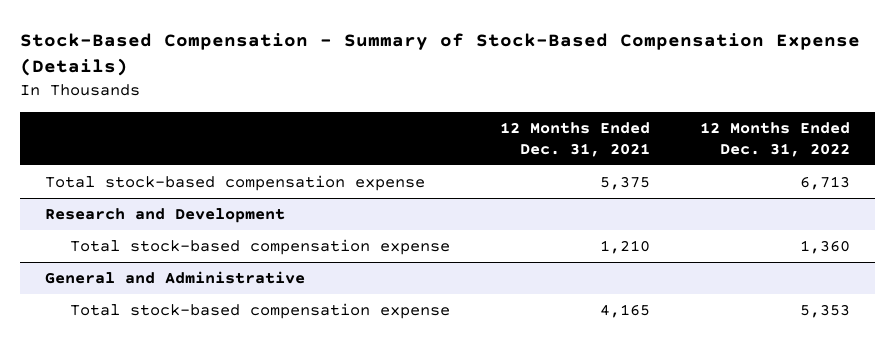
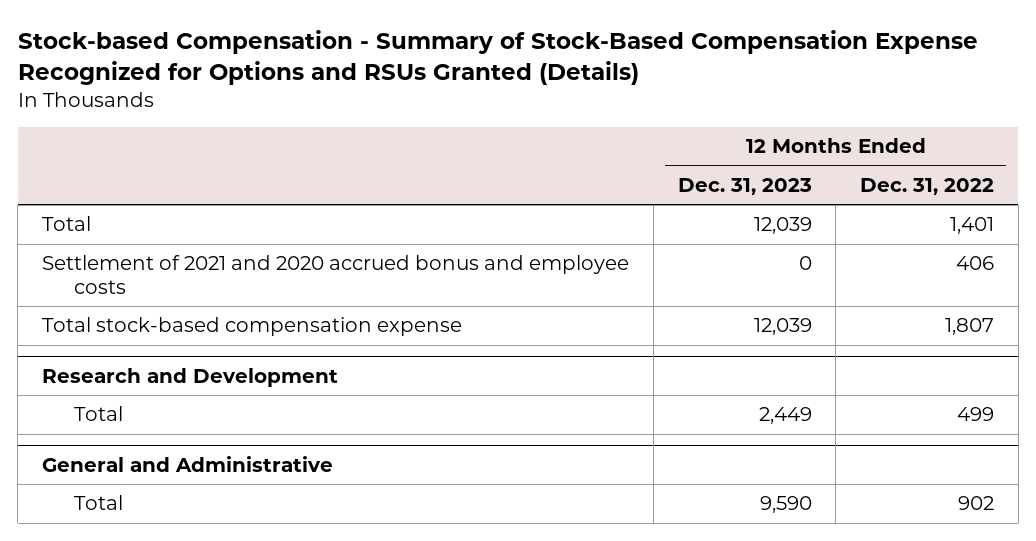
- Stock-Based Compensation - Summary of Stock-Based Compensation Expense (Details)
+ Stock-based Compensation - Summary of Stock-Based Compensation Expense Recognized for Options and RSUs Granted (Details)
- | 12 Months Ended Dec. 31, 2021 | 12 Months Ended Dec. 31, 2022
+ | 12 Months Ended Dec. 31, 2023 | 12 Months Ended Dec. 31, 2022
- Total stock-based compensation expense | 5,375 | 6,713
+ Total | 12,039 | 1,401
+ Settlement of 2021 and 2020 accrued bonus and employee costs | 0 | 406
+ Total stock-based compensation expense | 12,039 | 1,807
@ Research and Development
- Total stock-based compensation expense | 1,210 | 1,360
+ Total | 2,449 | 499
@ General and Administrative
- Total stock-based compensation expense | 4,165 | 5,353
+ Total | 9,590 | 902

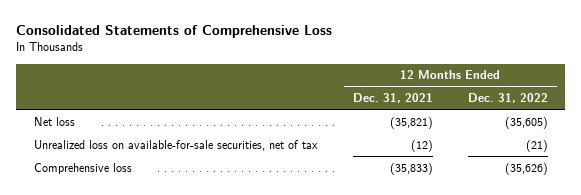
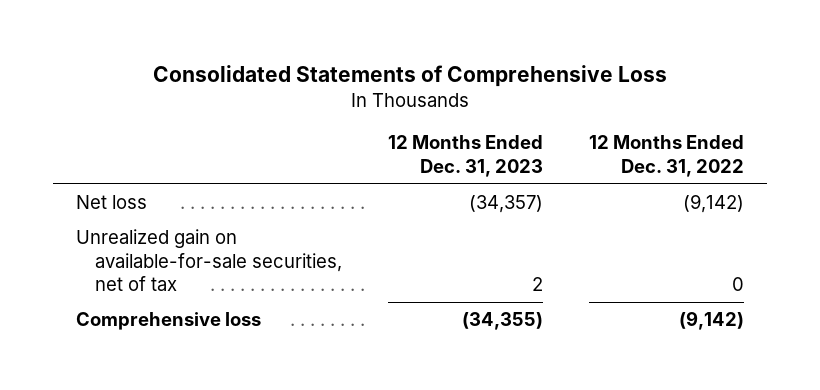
- | 12 Months Ended Dec. 31, 2021 | 12 Months Ended Dec. 31, 2022
+ | 12 Months Ended Dec. 31, 2023 | 12 Months Ended Dec. 31, 2022
- Net loss | (35,821) | (35,605)
- Unrealized loss on available-for-sale securities, net of tax | (12) | (21)
- Comprehensive loss | (35,833) | (35,626)
+ Net loss | (34,357) | (9,142)
+ Unrealized gain on available-for-sale securities, net of tax | 2 | 0
+ Comprehensive loss | (34,355) | (9,142)

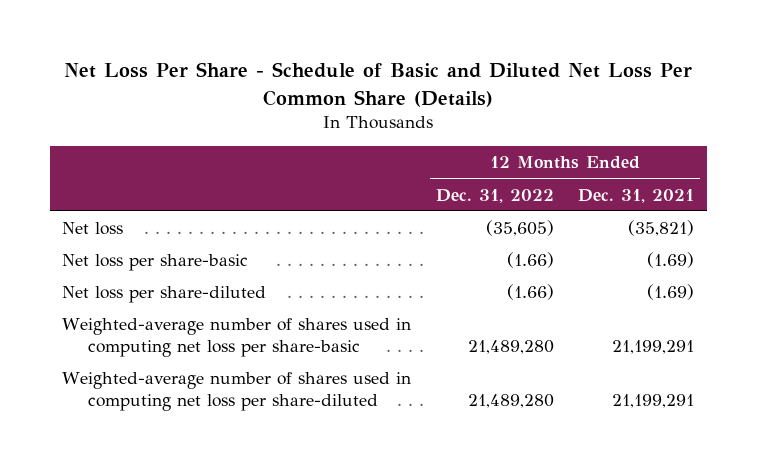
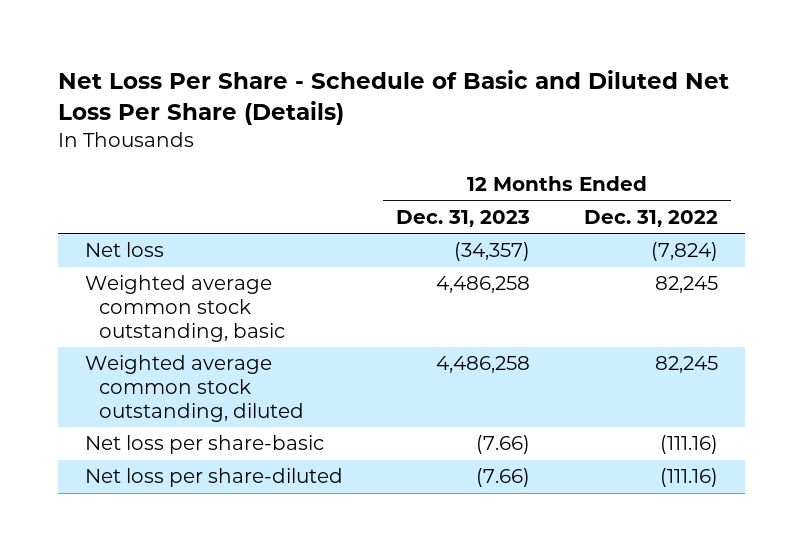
- Net Loss Per Share - Schedule of Basic and Diluted Net Loss Per Common Share (Details)
+ Net Loss Per Share - Schedule of Basic and Diluted Net Loss Per Share (Details)
- | 12 Months Ended Dec. 31, 2022 | 12 Months Ended Dec. 31, 2021
+ | 12 Months Ended Dec. 31, 2023 | 12 Months Ended Dec. 31, 2022
- Net loss | (35,605) | (35,821)
- Net loss per share-basic | (1.66) | (1.69)
- Net loss per share-diluted | (1.66) | (1.69)
- Weighted-average number of shares used in computing net loss per share-basic | 21,489,280 | 21,199,291
- Weighted-average number of shares used in computing net loss per share-diluted | 21,489,280 | 21,199,291
+ Net loss | (34,357) | (7,824)
+ Weighted average common stock outstanding, basic | 4,486,258 | 82,245
+ Weighted average common stock outstanding, diluted | 4,486,258 | 82,245
+ Net loss per share-basic | (7.66) | (111.16)
+ Net loss per share-diluted | (7.66) | (111.16)

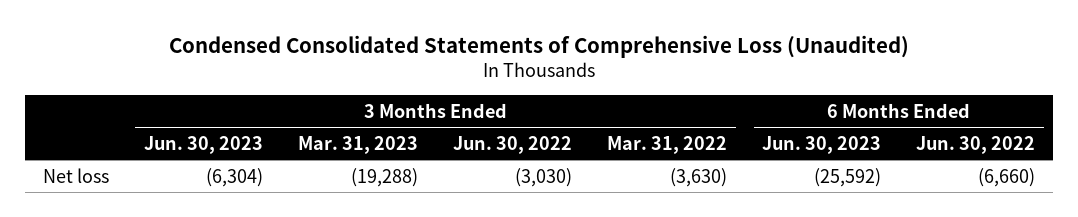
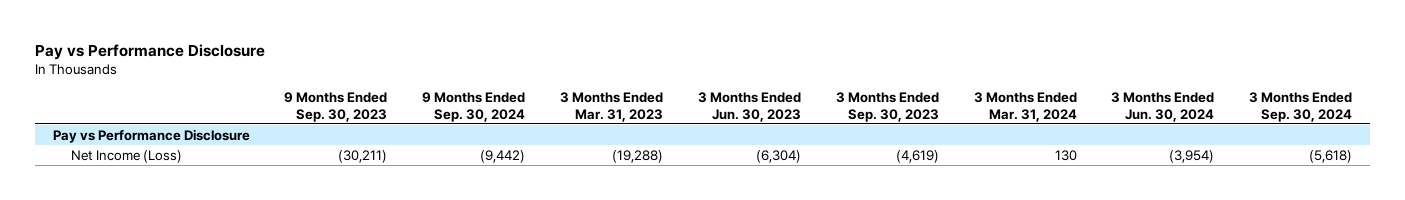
- Condensed Consolidated Statements of Comprehensive Loss (Unaudited)
+ Pay vs Performance Disclosure
- | 3 Months Ended Jun. 30, 2023 | 3 Months Ended Mar. 31, 2023 | 3 Months Ended Jun. 30, 2022 | 3 Months Ended Mar. 31, 2022 | 6 Months Ended Jun. 30, 2023 | 6 Months Ended Jun. 30, 2022
+ | 9 Months Ended Sep. 30, 2023 | 9 Months Ended Sep. 30, 2024 | 3 Months Ended Mar. 31, 2023 | 3 Months Ended Jun. 30, 2023 | 3 Months Ended Sep. 30, 2023 | 3 Months Ended Mar. 31, 2024 | 3 Months Ended Jun. 30, 2024 | 3 Months Ended Sep. 30, 2024
- Net loss | (6,304) | (19,288) | (3,030) | (3,630) | (25,592) | (6,660)
+ Pay vs Performance Disclosure
+ Net Income (Loss) | (30,211) | (9,442) | (19,288) | (6,304) | (4,619) | 130 | (3,954) | (5,618)

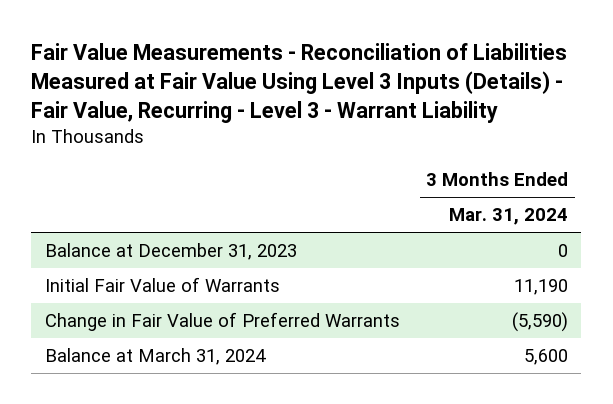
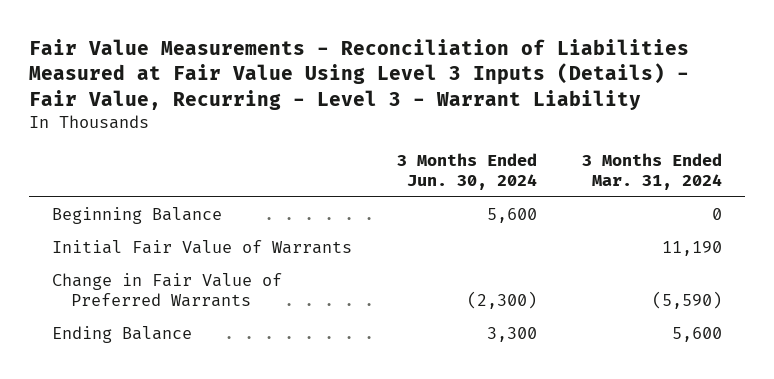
- | 3 Months Ended Mar. 31, 2024
+ | 3 Months Ended Jun. 30, 2024 | 3 Months Ended Mar. 31, 2024
- Balance at December 31, 2023 | 0
+ Beginning Balance | 5,600 | 0
- Balance at March 31, 2024 | 5,600
+ Ending Balance | 3,300 | 5,600

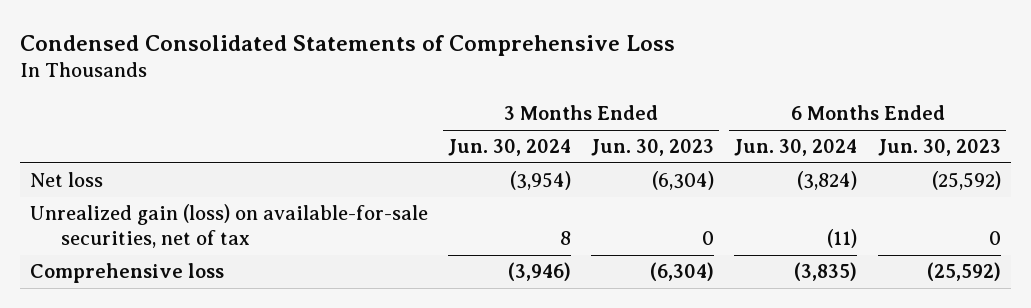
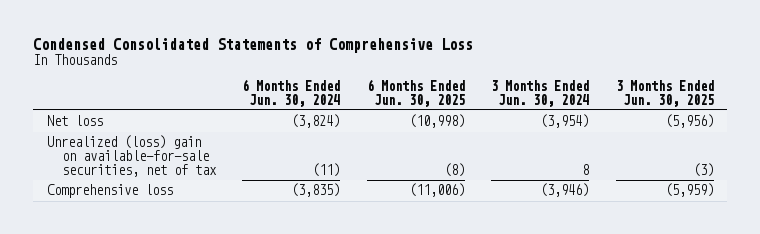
- | 3 Months Ended Jun. 30, 2024 | 3 Months Ended Jun. 30, 2023 | 6 Months Ended Jun. 30, 2024 | 6 Months Ended Jun. 30, 2023
+ | 6 Months Ended Jun. 30, 2024 | 6 Months Ended Jun. 30, 2025 | 3 Months Ended Jun. 30, 2024 | 3 Months Ended Jun. 30, 2025
- Unrealized gain (loss) on available-for-sale securities, net of tax | 8 | 0 | (11) | 0
+ Unrealized (loss) gain on available-for-sale securities, net of tax | (11) | (8) | 8 | (3)

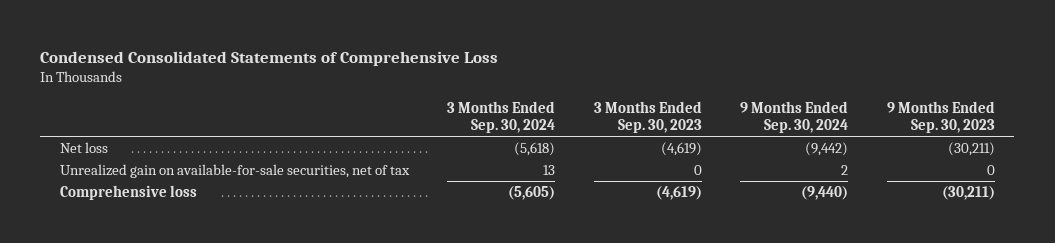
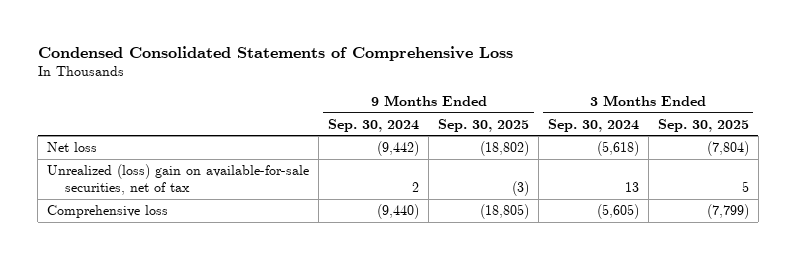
- | 3 Months Ended Sep. 30, 2024 | 3 Months Ended Sep. 30, 2023 | 9 Months Ended Sep. 30, 2024 | 9 Months Ended Sep. 30, 2023
+ | 9 Months Ended Sep. 30, 2024 | 9 Months Ended Sep. 30, 2025 | 3 Months Ended Sep. 30, 2024 | 3 Months Ended Sep. 30, 2025
- Unrealized gain on available-for-sale securities, net of tax | 13 | 0 | 2 | 0
+ Unrealized (loss) gain on available-for-sale securities, net of tax | 2 | (3) | 13 | 5

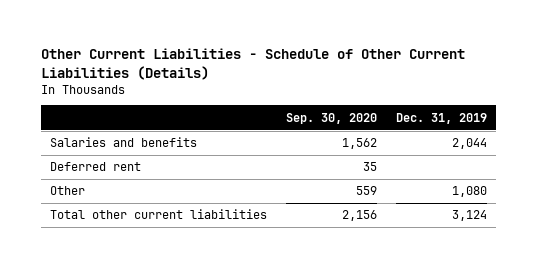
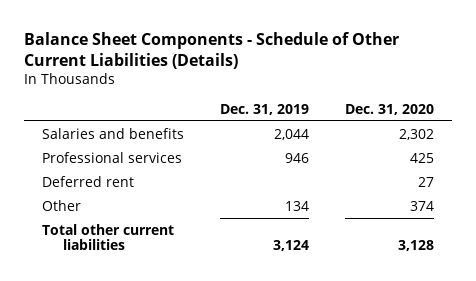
- Other Current Liabilities - Schedule of Other Current Liabilities (Details)
+ Balance Sheet Components - Schedule of Other Current Liabilities (Details)
- | Sep. 30, 2020 | Dec. 31, 2019
+ | Dec. 31, 2019 | Dec. 31, 2020
+ Professional services | 946 | 425
- Other | 559 | 1,080
+ Other | 134 | 374

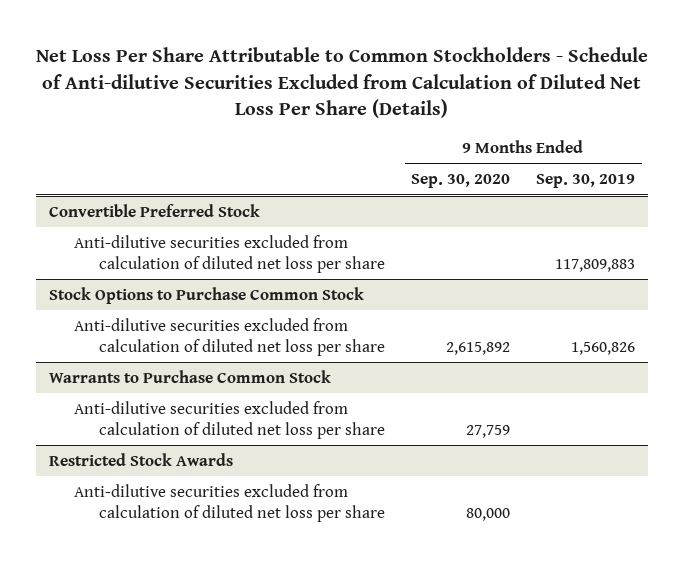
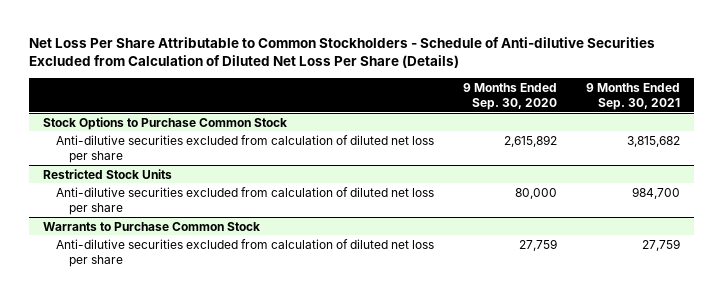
- | 9 Months Ended Sep. 30, 2020 | 9 Months Ended Sep. 30, 2019
+ | 9 Months Ended Sep. 30, 2020 | 9 Months Ended Sep. 30, 2021
- Convertible Preferred Stock
- Anti-dilutive securities excluded from calculation of diluted net loss per share | | 117,809,883
+ Restricted Stock Units
+ Anti-dilutive securities excluded from calculation of diluted net loss per share | 80,000 | 984,700
- Restricted Stock Awards
- Anti-dilutive securities excluded from calculation of diluted net loss per share | 80,000 |

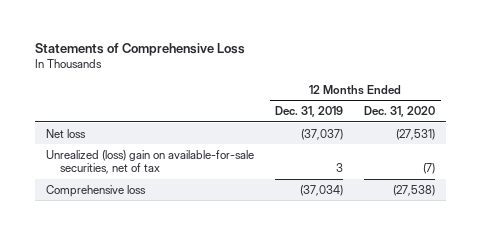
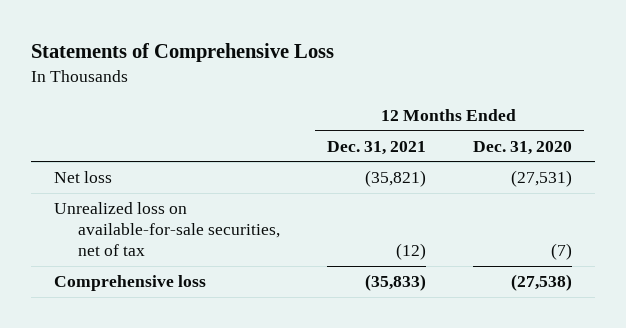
- | 12 Months Ended Dec. 31, 2019 | 12 Months Ended Dec. 31, 2020
+ | 12 Months Ended Dec. 31, 2021 | 12 Months Ended Dec. 31, 2020
- Unrealized (loss) gain on available-for-sale securities, net of tax | 3 | (7)
+ Unrealized loss on available-for-sale securities, net of tax | (12) | (7)

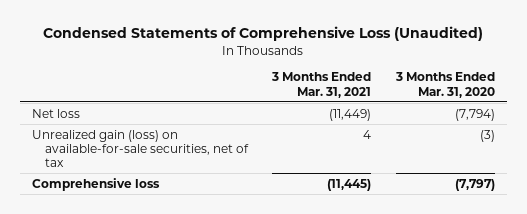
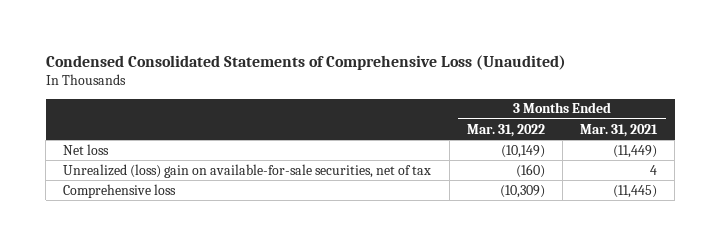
- Condensed Statements of Comprehensive Loss (Unaudited)
+ Condensed Consolidated Statements of Comprehensive Loss (Unaudited)
- | 3 Months Ended Mar. 31, 2021 | 3 Months Ended Mar. 31, 2020
+ | 3 Months Ended Mar. 31, 2022 | 3 Months Ended Mar. 31, 2021
- Unrealized gain (loss) on available-for-sale securities, net of tax | 4 | (3)
+ Unrealized (loss) gain on available-for-sale securities, net of tax | (160) | 4

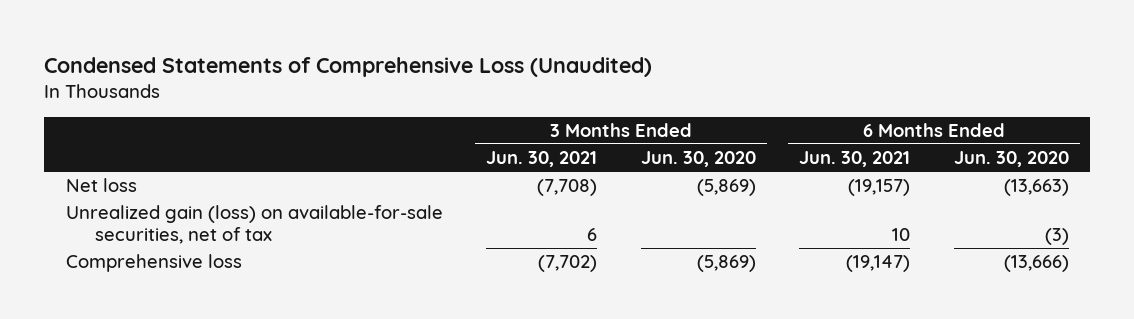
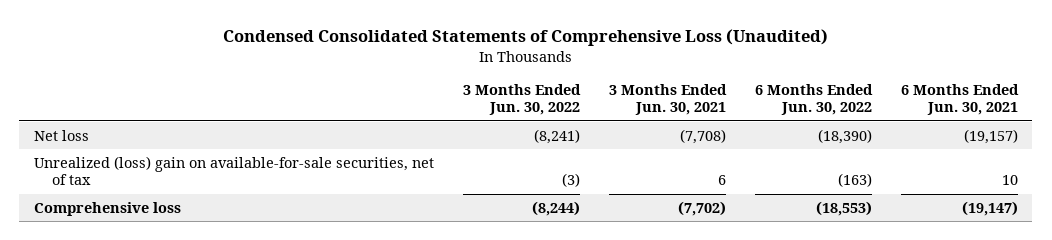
- Condensed Statements of Comprehensive Loss (Unaudited)
+ Condensed Consolidated Statements of Comprehensive Loss (Unaudited)
- | 3 Months Ended Jun. 30, 2021 | 3 Months Ended Jun. 30, 2020 | 6 Months Ended Jun. 30, 2021 | 6 Months Ended Jun. 30, 2020
+ | 3 Months Ended Jun. 30, 2022 | 3 Months Ended Jun. 30, 2021 | 6 Months Ended Jun. 30, 2022 | 6 Months Ended Jun. 30, 2021
- Unrealized gain (loss) on available-for-sale securities, net of tax | 6 | | 10 | (3)
+ Unrealized (loss) gain on available-for-sale securities, net of tax | (3) | 6 | (163) | 10

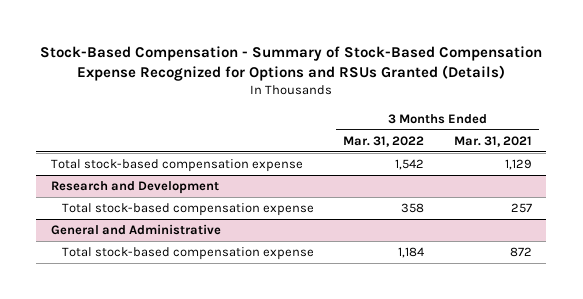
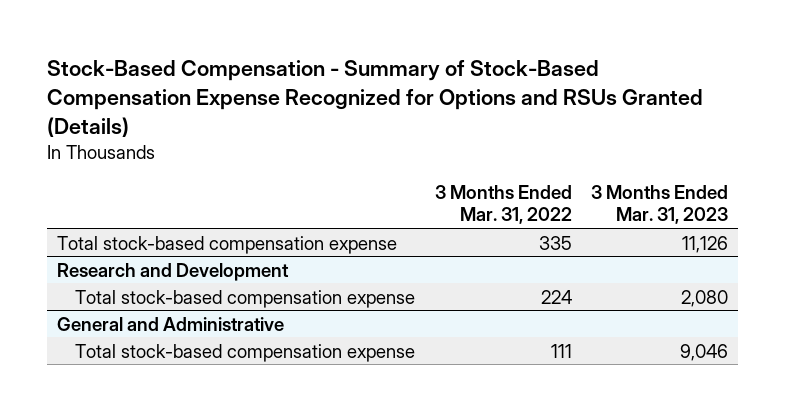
- | 3 Months Ended Mar. 31, 2022 | 3 Months Ended Mar. 31, 2021
+ | 3 Months Ended Mar. 31, 2022 | 3 Months Ended Mar. 31, 2023
- Total stock-based compensation expense | 1,542 | 1,129
+ Total stock-based compensation expense | 335 | 11,126
@ Research and Development
- Total stock-based compensation expense | 358 | 257
+ Total stock-based compensation expense | 224 | 2,080
@ General and Administrative
- Total stock-based compensation expense | 1,184 | 872
+ Total stock-based compensation expense | 111 | 9,046

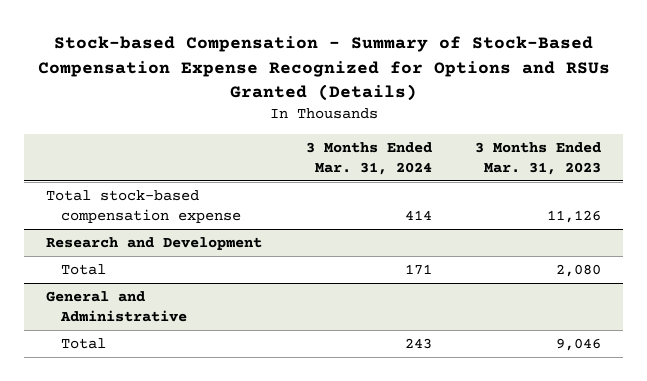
- Stock-Based Compensation - Summary of Stock-Based Compensation Expense Recognized for Options and RSUs Granted (Details)
+ Stock-based Compensation - Summary of Stock-Based Compensation Expense Recognized for Options and RSUs Granted (Details)
- | 3 Months Ended Mar. 31, 2022 | 3 Months Ended Mar. 31, 2023
+ | 3 Months Ended Mar. 31, 2024 | 3 Months Ended Mar. 31, 2023
@ Research and Development
- Total stock-based compensation expense | 224 | 2,080
+ Total | 171 | 2,080
@ General and Administrative
- Total stock-based compensation expense | 111 | 9,046
+ Total | 243 | 9,046

